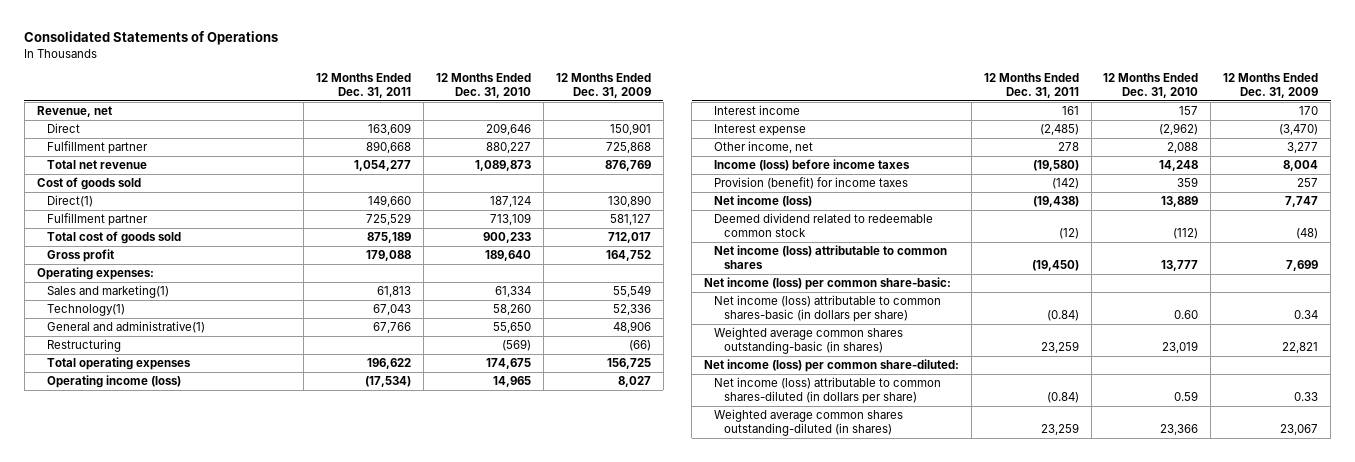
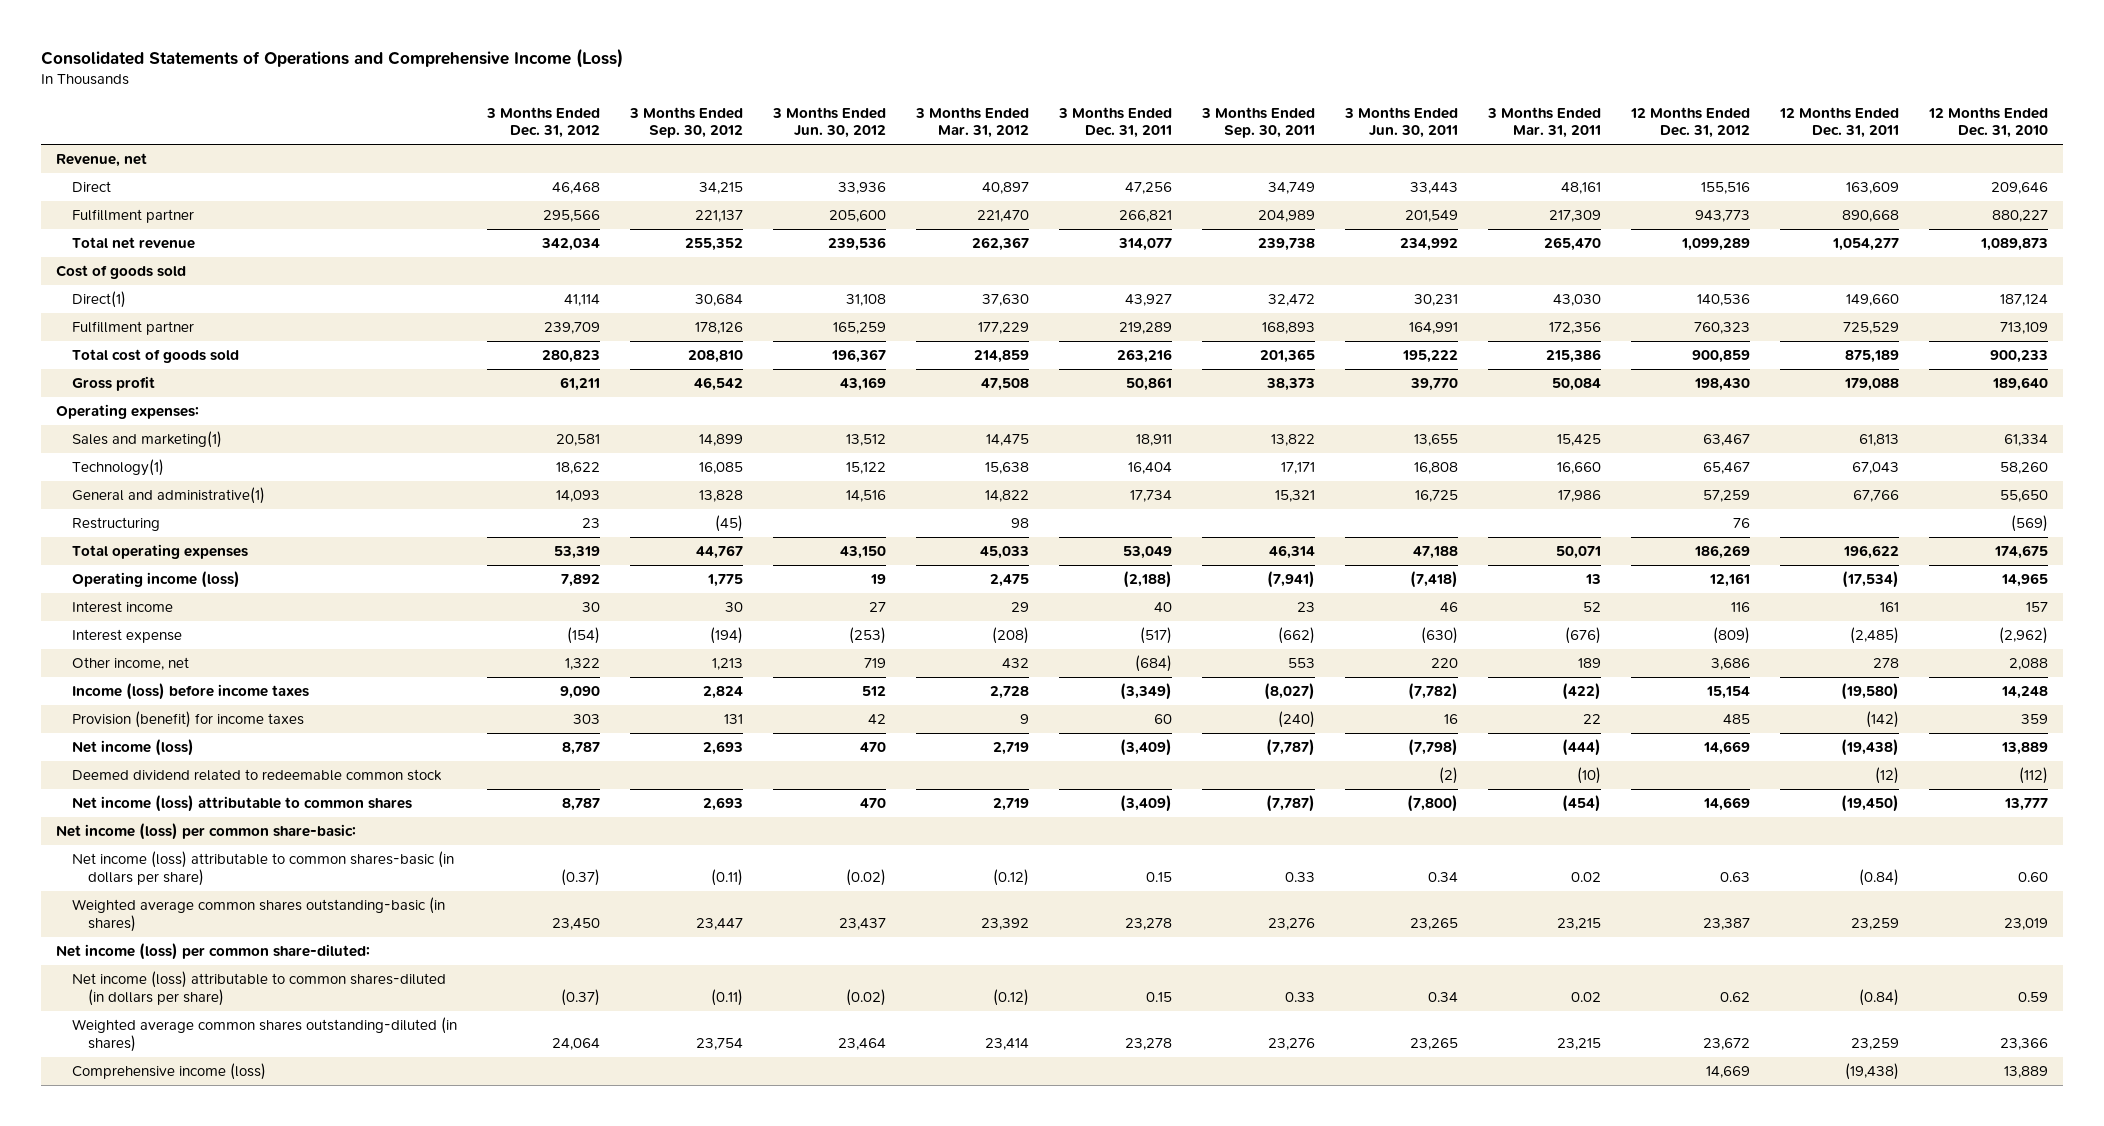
- Consolidated Statements of Operations
+ Consolidated Statements of Operations and Comprehensive Income (Loss)
- | 12 Months Ended Dec. 31, 2011 | 12 Months Ended Dec. 31, 2010 | 12 Months Ended Dec. 31, 2009
+ | 3 Months Ended Dec. 31, 2012 | 3 Months Ended Sep. 30, 2012 | 3 Months Ended Jun. 30, 2012 | 3 Months Ended Mar. 31, 2012 | 3 Months Ended Dec. 31, 2011 | 3 Months Ended Sep. 30, 2011 | 3 Months Ended Jun. 30, 2011 | 3 Months Ended Mar. 31, 2011 | 12 Months Ended Dec. 31, 2012 | 12 Months Ended Dec. 31, 2011 | 12 Months Ended Dec. 31, 2010
+ Comprehensive income (loss) | | | | | | | | | 14,669 | (19,438) | 13,889

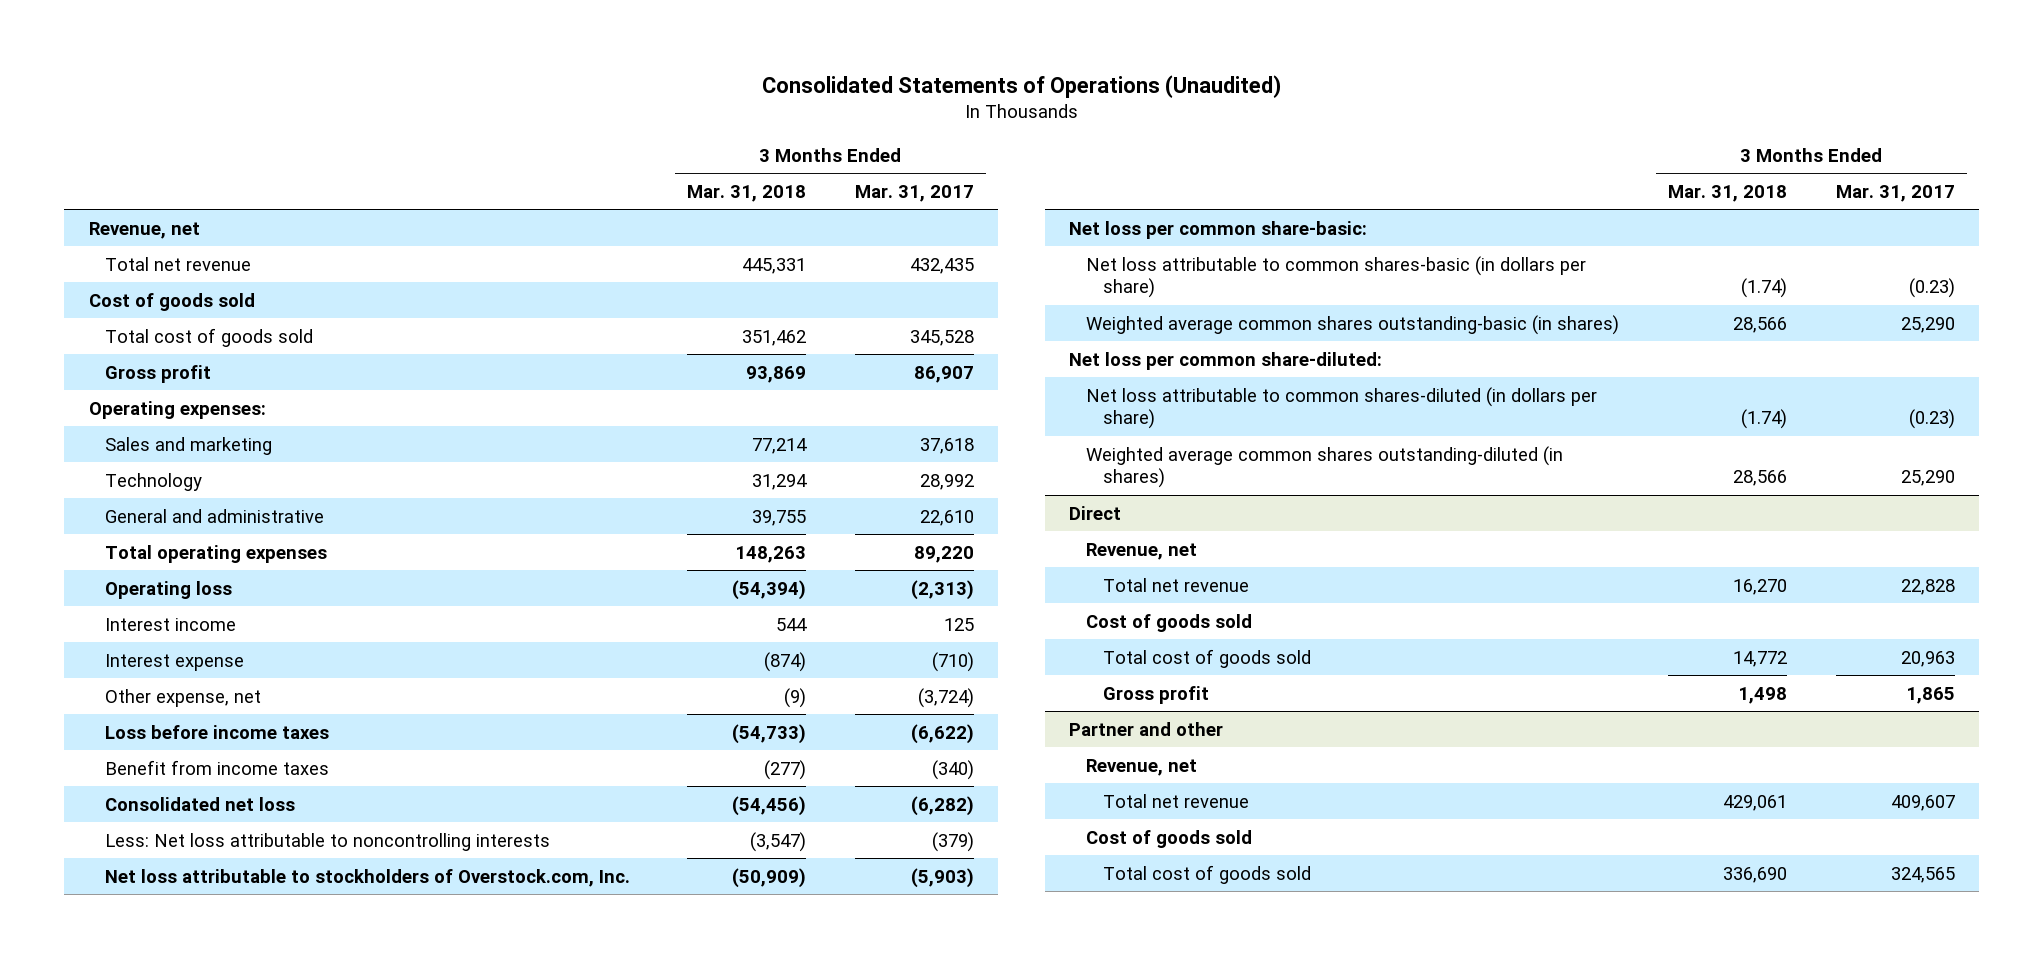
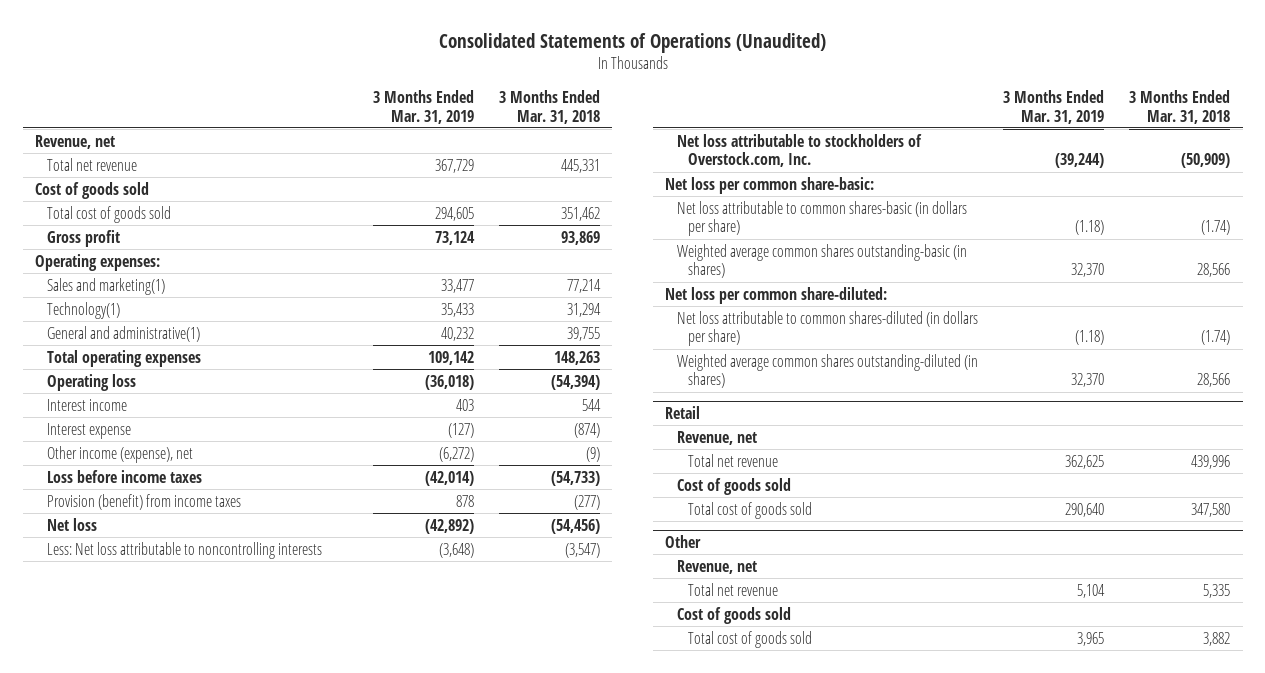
- | 3 Months Ended Mar. 31, 2018 | 3 Months Ended Mar. 31, 2017
+ | 3 Months Ended Mar. 31, 2019 | 3 Months Ended Mar. 31, 2018
- Sales and marketing | 77,214 | 37,618
- Technology | 31,294 | 28,992
- General and administrative | 39,755 | 22,610
+ Sales and marketing(1) | 33,477 | 77,214
+ Technology(1) | 35,433 | 31,294
+ General and administrative(1) | 40,232 | 39,755
- Other expense, net | (9) | (3,724)
+ Other income (expense), net | (6,272) | (9)
- Benefit from income taxes | (277) | (340)
- Consolidated net loss | (54,456) | (6,282)
+ Provision (benefit) from income taxes | 878 | (277)
+ Net loss | (42,892) | (54,456)
- Direct
+ Retail
- Total net revenue | 16,270 | 22,828
+ Total net revenue | 362,625 | 439,996
- Total cost of goods sold | 14,772 | 20,963
- Gross profit | 1,498 | 1,865
- Partner and other
+ Total cost of goods sold | 290,640 | 347,580
+ Other
- Total net revenue | 429,061 | 409,607
+ Total net revenue | 5,104 | 5,335
- Total cost of goods sold | 336,690 | 324,565
+ Total cost of goods sold | 3,965 | 3,882

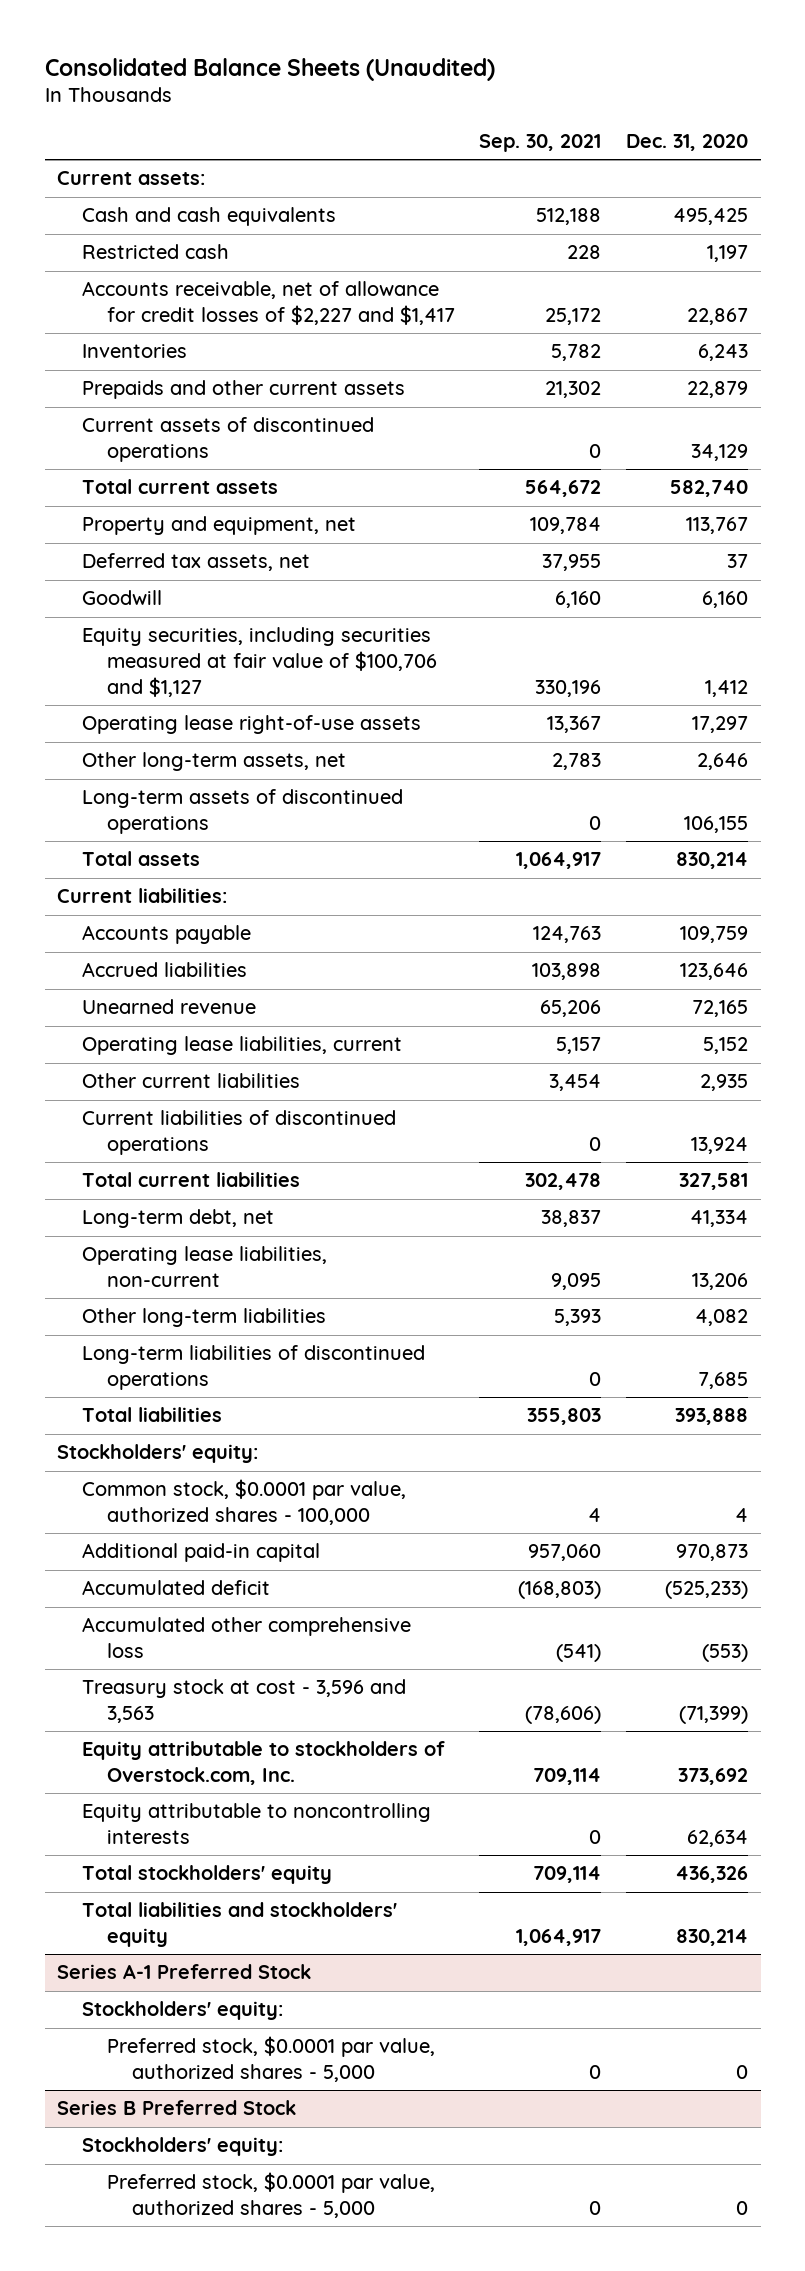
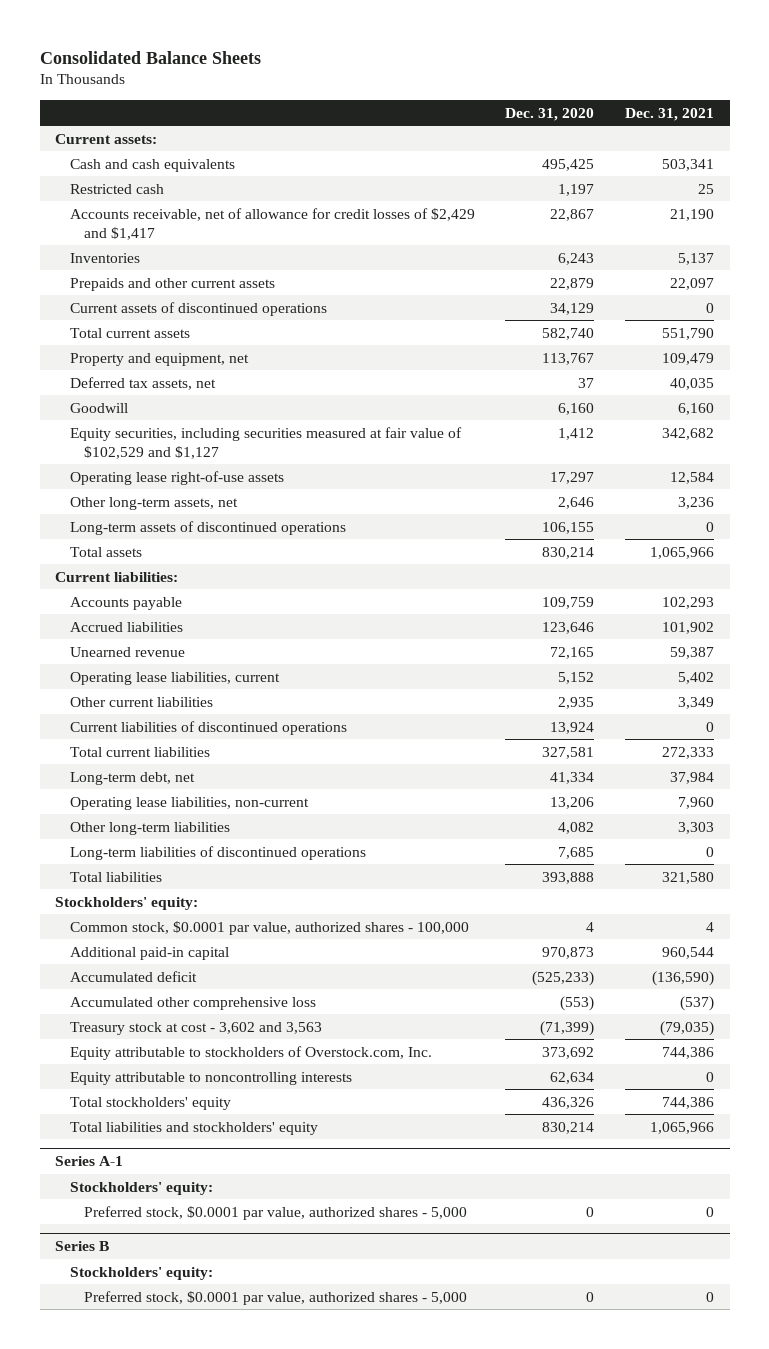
- Consolidated Balance Sheets (Unaudited)
+ Consolidated Balance Sheets
- | Sep. 30, 2021 | Dec. 31, 2020
+ | Dec. 31, 2020 | Dec. 31, 2021
- Accounts receivable, net of allowance for credit losses of $2,227 and $1,417 | 25,172 | 22,867
+ Accounts receivable, net of allowance for credit losses of $2,429 and $1,417 | 22,867 | 21,190
- Equity securities, including securities measured at fair value of $100,706 and $1,127 | 330,196 | 1,412
+ Equity securities, including securities measured at fair value of $102,529 and $1,127 | 1,412 | 342,682
- Treasury stock at cost - 3,596 and 3,563 | (78,606) | (71,399)
+ Treasury stock at cost - 3,602 and 3,563 | (71,399) | (79,035)
- Series A-1 Preferred Stock
+ Series A-1
- Series B Preferred Stock
+ Series B

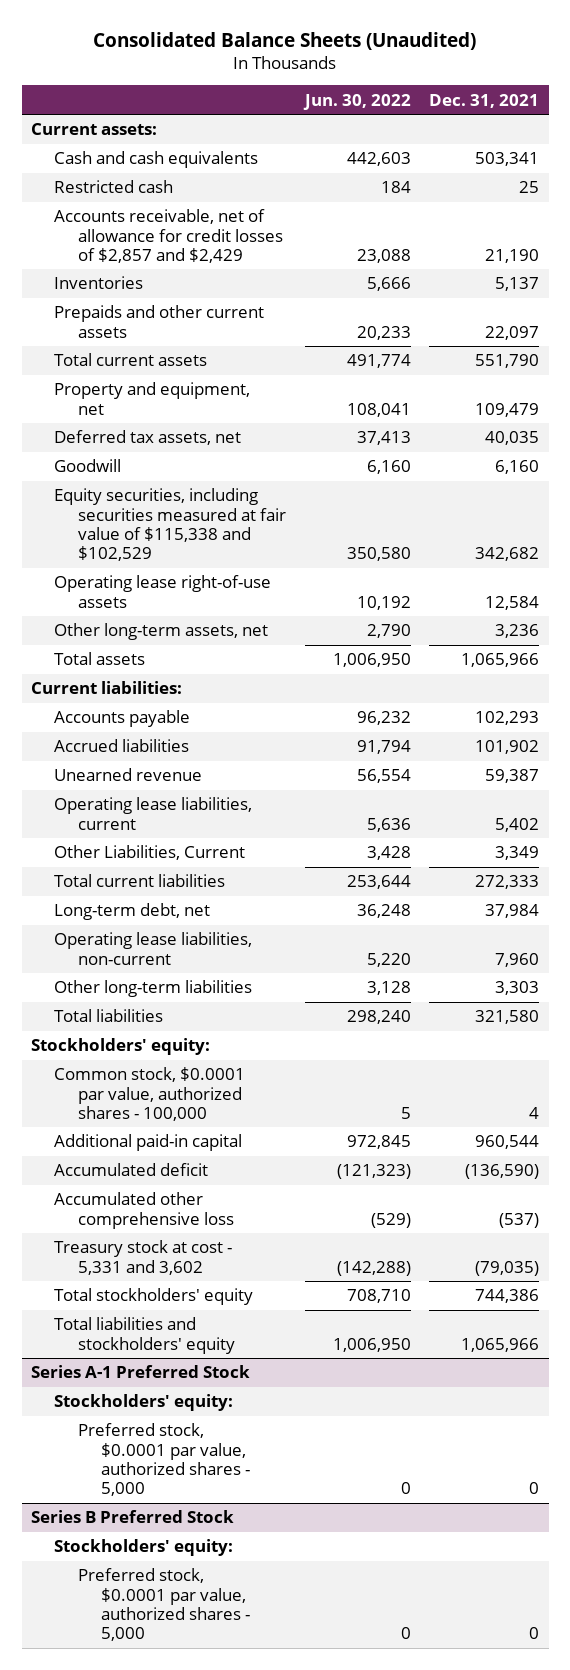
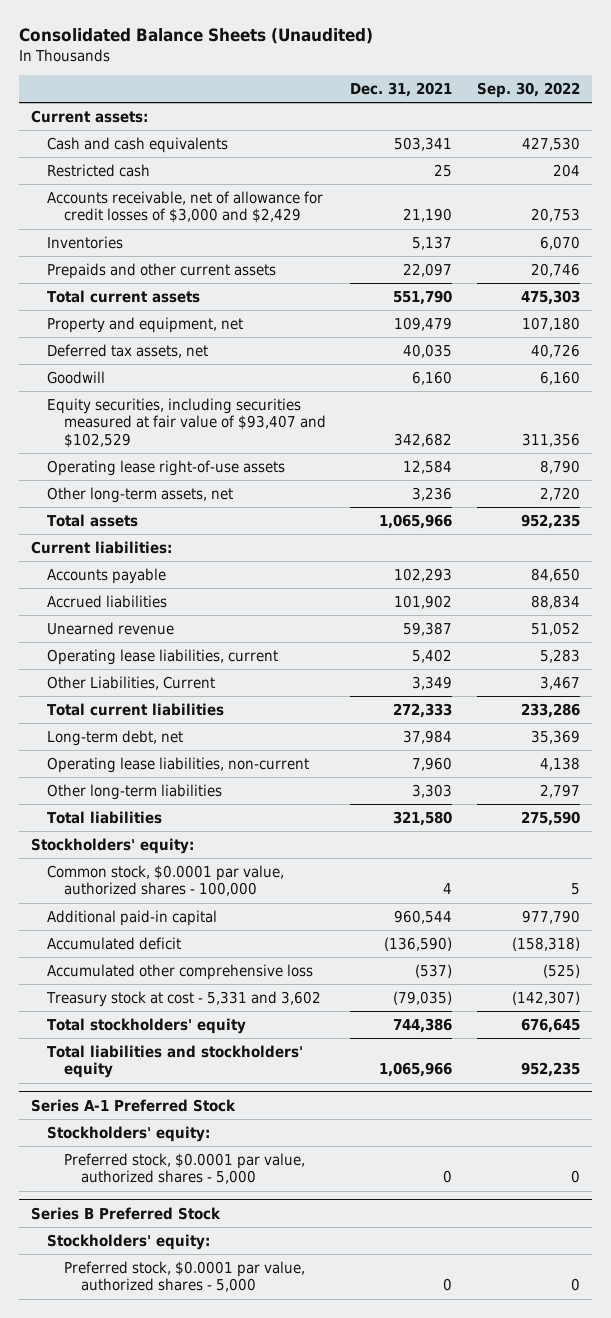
- | Jun. 30, 2022 | Dec. 31, 2021
+ | Dec. 31, 2021 | Sep. 30, 2022
- Accounts receivable, net of allowance for credit losses of $2,857 and $2,429 | 23,088 | 21,190
+ Accounts receivable, net of allowance for credit losses of $3,000 and $2,429 | 21,190 | 20,753
- Equity securities, including securities measured at fair value of $115,338 and $102,529 | 350,580 | 342,682
+ Equity securities, including securities measured at fair value of $93,407 and $102,529 | 342,682 | 311,356

